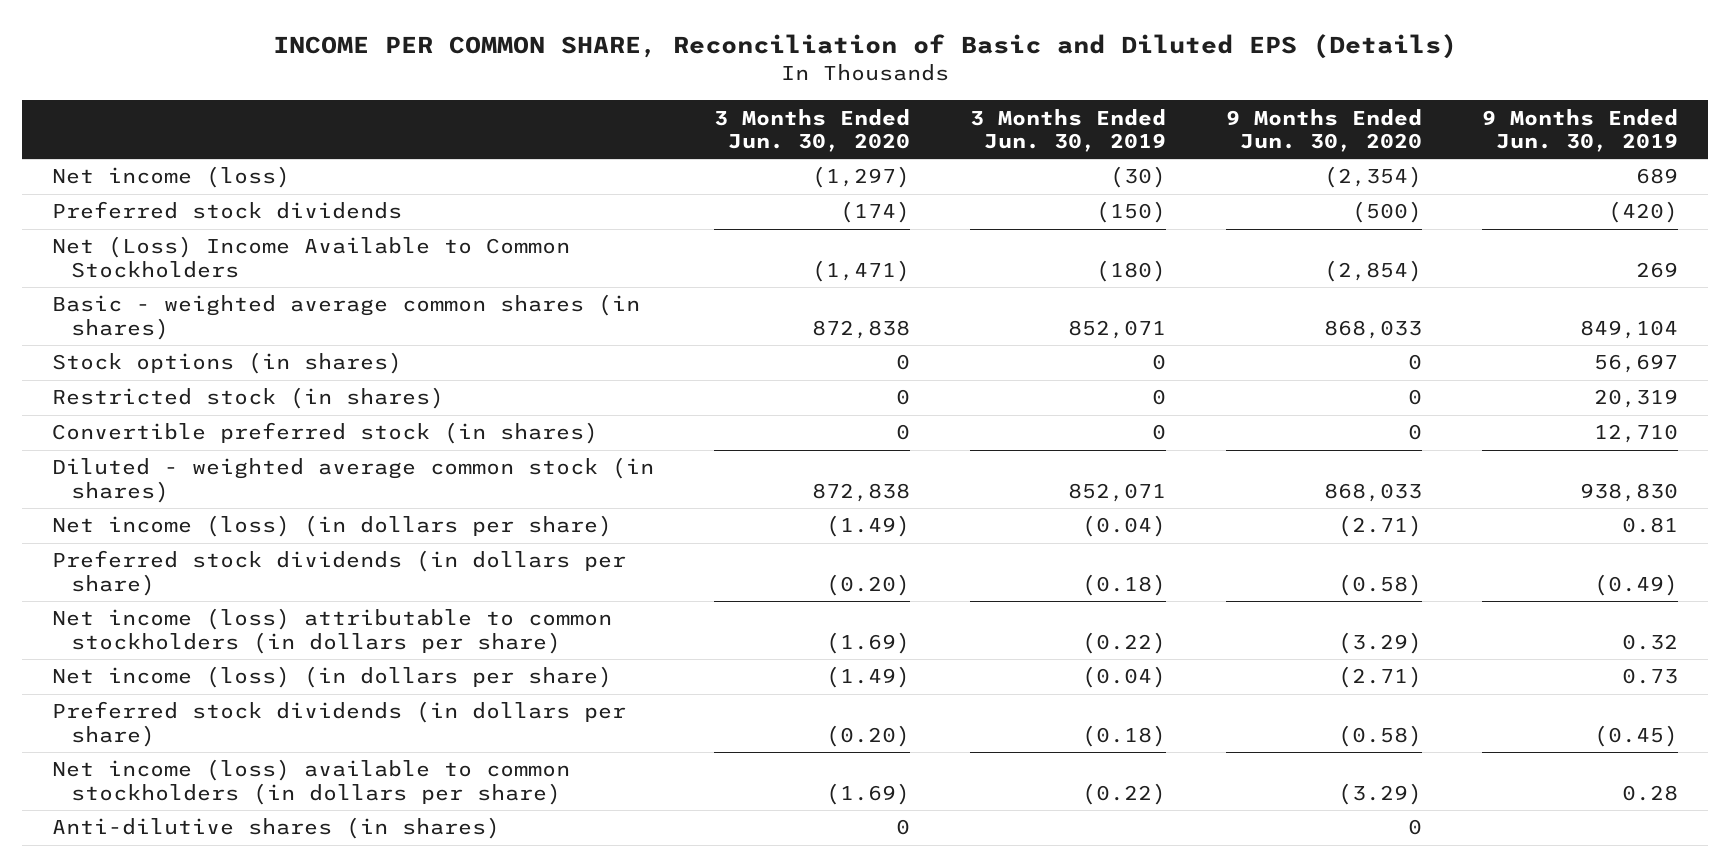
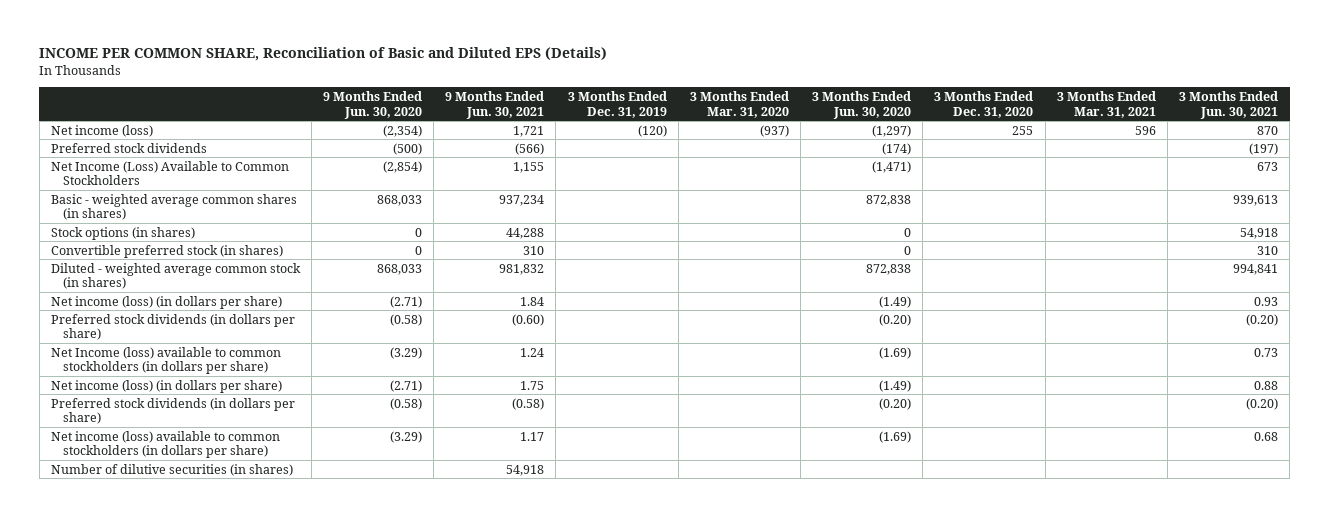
- | 3 Months Ended Jun. 30, 2020 | 3 Months Ended Jun. 30, 2019 | 9 Months Ended Jun. 30, 2020 | 9 Months Ended Jun. 30, 2019
+ | 9 Months Ended Jun. 30, 2020 | 9 Months Ended Jun. 30, 2021 | 3 Months Ended Dec. 31, 2019 | 3 Months Ended Mar. 31, 2020 | 3 Months Ended Jun. 30, 2020 | 3 Months Ended Dec. 31, 2020 | 3 Months Ended Mar. 31, 2021 | 3 Months Ended Jun. 30, 2021
- Net (Loss) Income Available to Common Stockholders | (1,471) | (180) | (2,854) | 269
+ Net Income (Loss) Available to Common Stockholders | (2,854) | 1,155 | | | (1,471) | | | 673
- Restricted stock (in shares) | 0 | 0 | 0 | 20,319
- Net income (loss) attributable to common stockholders (in dollars per share) | (1.69) | (0.22) | (3.29) | 0.32
+ Net Income (loss) available to common stockholders (in dollars per share) | (3.29) | 1.24 | | | (1.69) | | | 0.73
- Anti-dilutive shares (in shares) | 0 | | 0 |
+ Number of dilutive securities (in shares) | | 54,918 | | | | | |

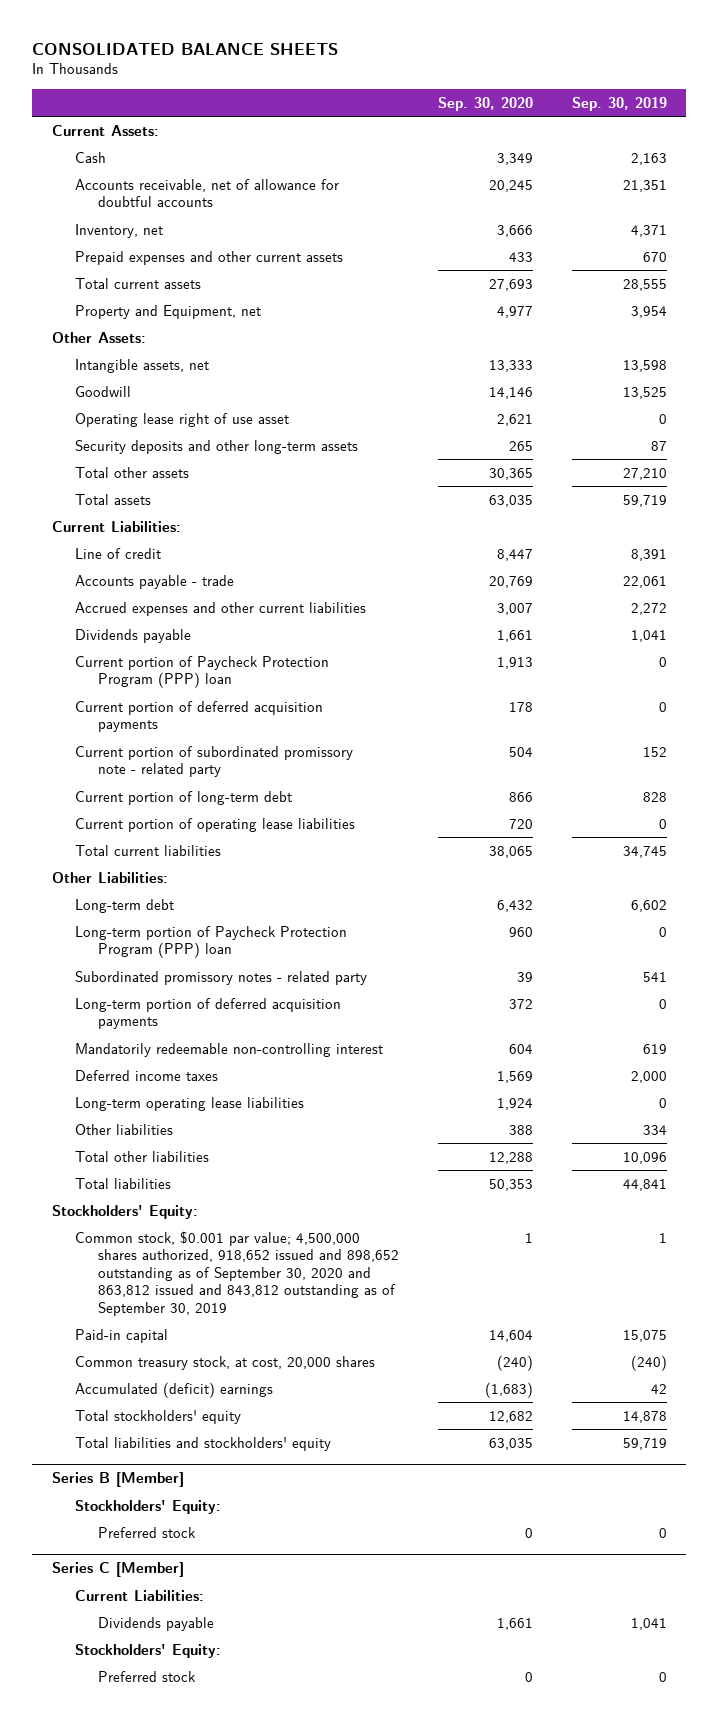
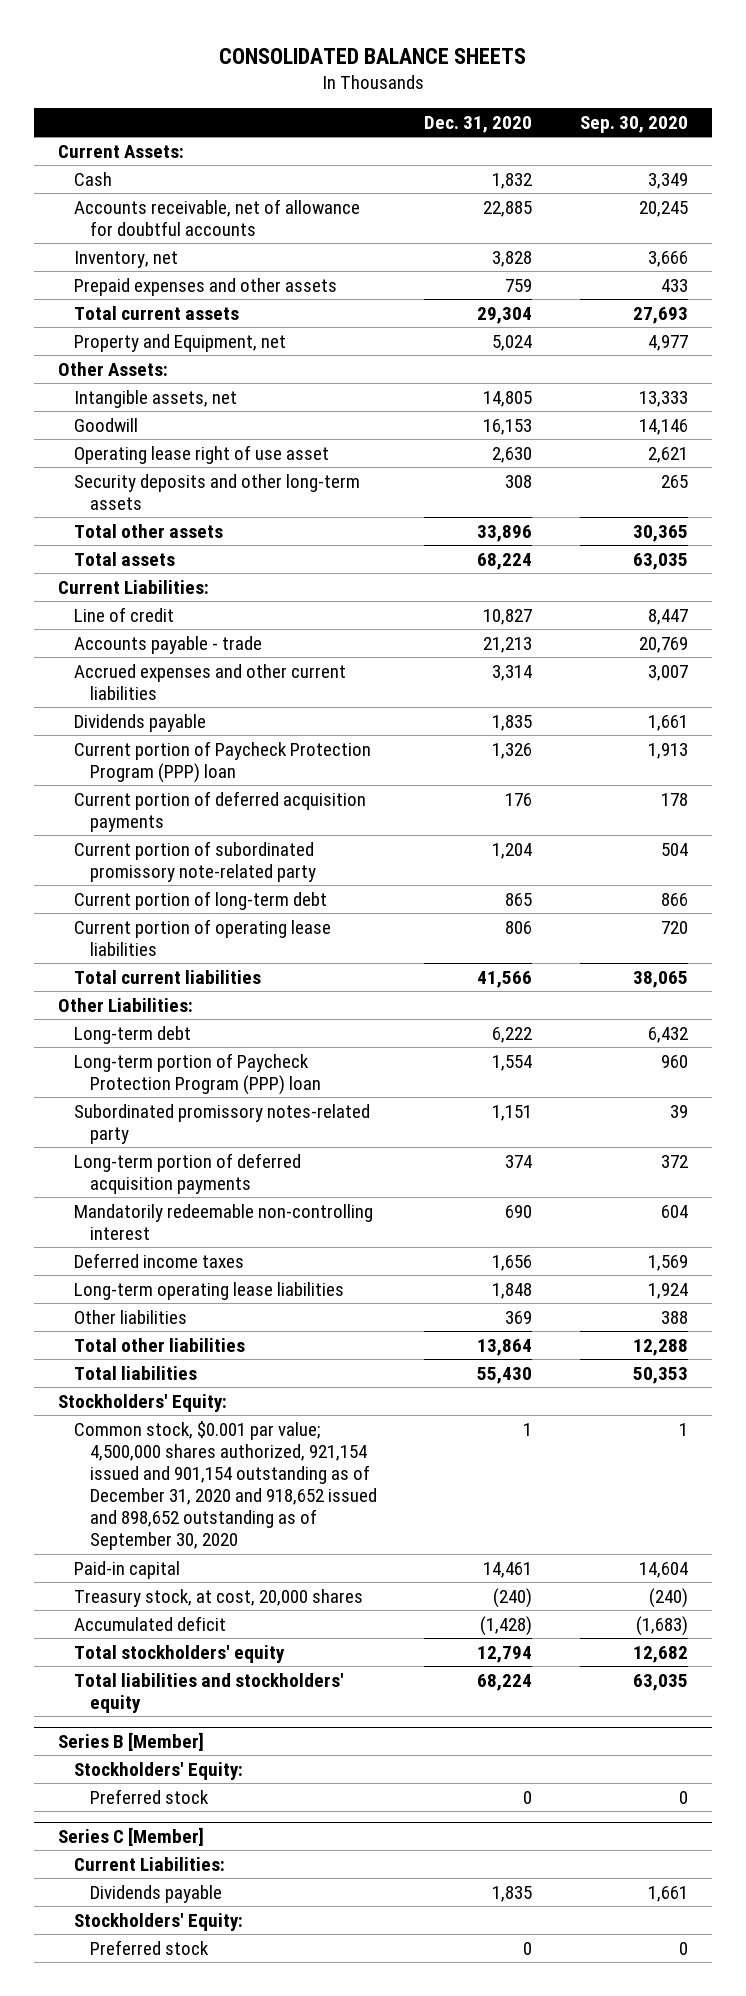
- | Sep. 30, 2020 | Sep. 30, 2019
+ | Dec. 31, 2020 | Sep. 30, 2020
- Prepaid expenses and other current assets | 433 | 670
+ Prepaid expenses and other assets | 759 | 433
- Current portion of subordinated promissory note - related party | 504 | 152
+ Current portion of subordinated promissory note-related party | 1,204 | 504
- Subordinated promissory notes - related party | 39 | 541
+ Subordinated promissory notes-related party | 1,151 | 39
- Common stock, $0.001 par value; 4,500,000 shares authorized, 918,652 issued and 898,652 outstanding as of September 30, 2020 and 863,812 issued and 843,812 outstanding as of September 30, 2019 | 1 | 1
+ Common stock, $0.001 par value; 4,500,000 shares authorized, 921,154 issued and 901,154 outstanding as of December 31, 2020 and 918,652 issued and 898,652 outstanding as of September 30, 2020 | 1 | 1
- Common treasury stock, at cost, 20,000 shares | (240) | (240)
- Accumulated (deficit) earnings | (1,683) | 42
+ Treasury stock, at cost, 20,000 shares | (240) | (240)
+ Accumulated deficit | (1,428) | (1,683)

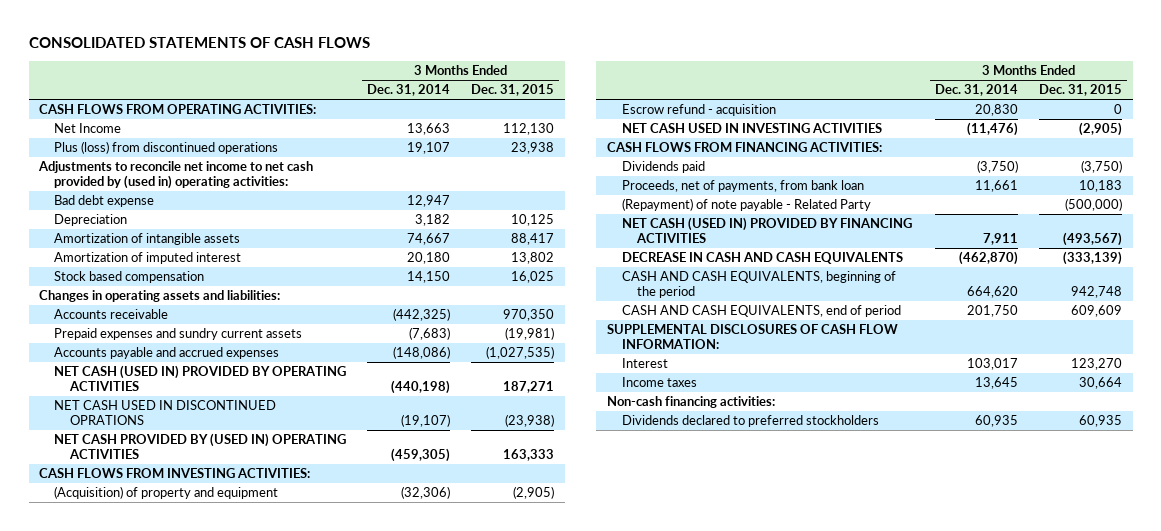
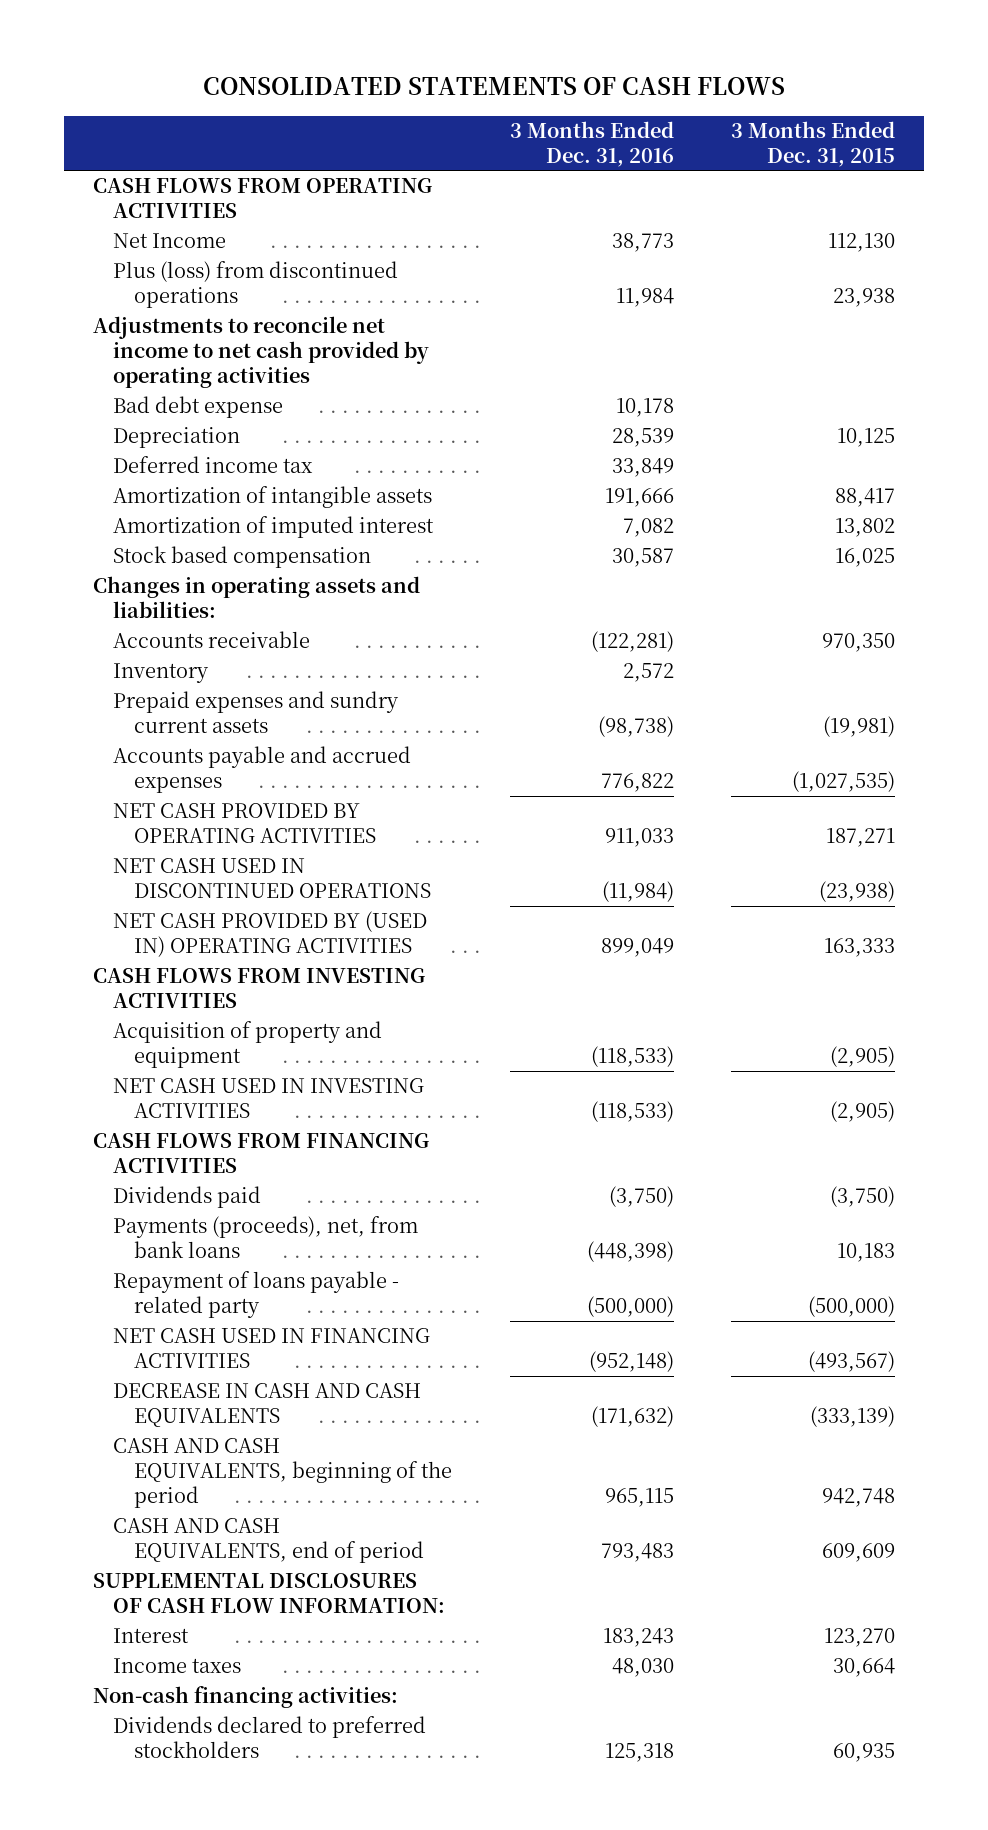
- | 3 Months Ended Dec. 31, 2014 | 3 Months Ended Dec. 31, 2015
+ | 3 Months Ended Dec. 31, 2016 | 3 Months Ended Dec. 31, 2015
- CASH FLOWS FROM OPERATING ACTIVITIES:
+ CASH FLOWS FROM OPERATING ACTIVITIES
- Adjustments to reconcile net income to net cash provided by (used in) operating activities:
+ Adjustments to reconcile net income to net cash provided by operating activities
+ Deferred income tax | 33,849 |
+ Inventory | 2,572 |
- NET CASH (USED IN) PROVIDED BY OPERATING ACTIVITIES | (440,198) | 187,271
- NET CASH USED IN DISCONTINUED OPRATIONS | (19,107) | (23,938)
+ NET CASH PROVIDED BY OPERATING ACTIVITIES | 911,033 | 187,271
+ NET CASH USED IN DISCONTINUED OPERATIONS | (11,984) | (23,938)
- CASH FLOWS FROM INVESTING ACTIVITIES:
- (Acquisition) of property and equipment | (32,306) | (2,905)
- Escrow refund - acquisition | 20,830 | 0
+ CASH FLOWS FROM INVESTING ACTIVITIES
+ Acquisition of property and equipment | (118,533) | (2,905)
- CASH FLOWS FROM FINANCING ACTIVITIES:
+ CASH FLOWS FROM FINANCING ACTIVITIES
- Proceeds, net of payments, from bank loan | 11,661 | 10,183
- (Repayment) of note payable - Related Party | | (500,000)
- NET CASH (USED IN) PROVIDED BY FINANCING ACTIVITIES | 7,911 | (493,567)
+ Payments (proceeds), net, from bank loans | (448,398) | 10,183
+ Repayment of loans payable - related party | (500,000) | (500,000)
+ NET CASH USED IN FINANCING ACTIVITIES | (952,148) | (493,567)

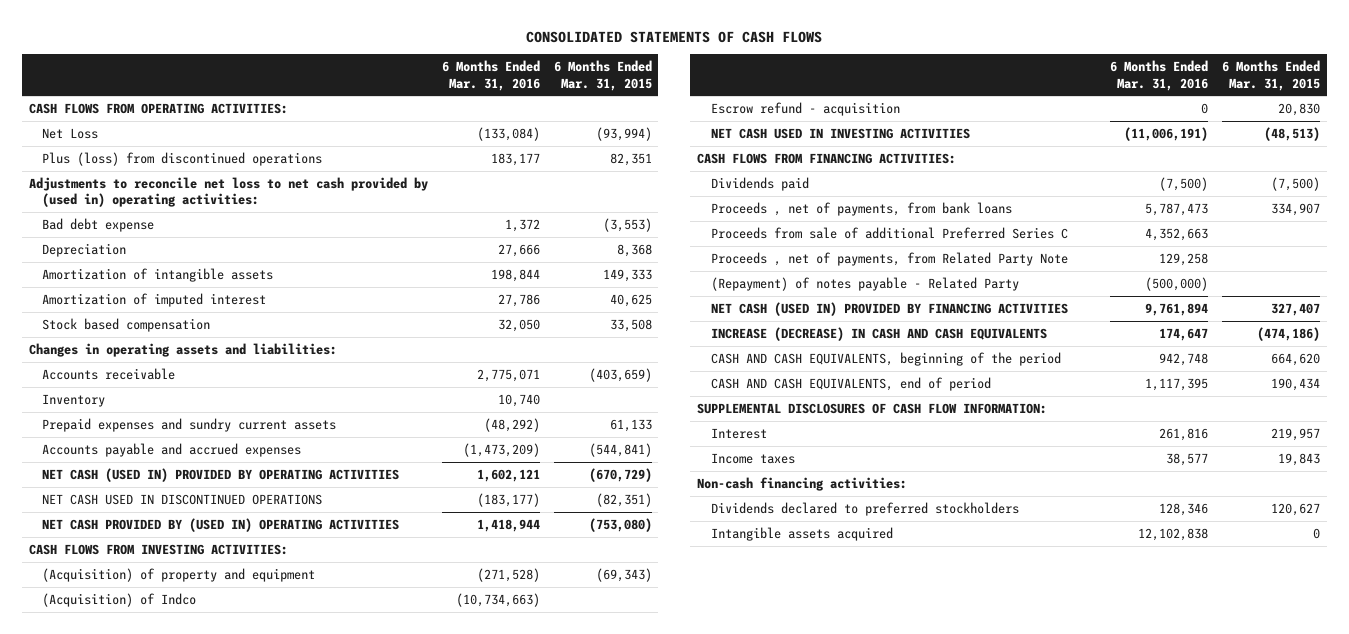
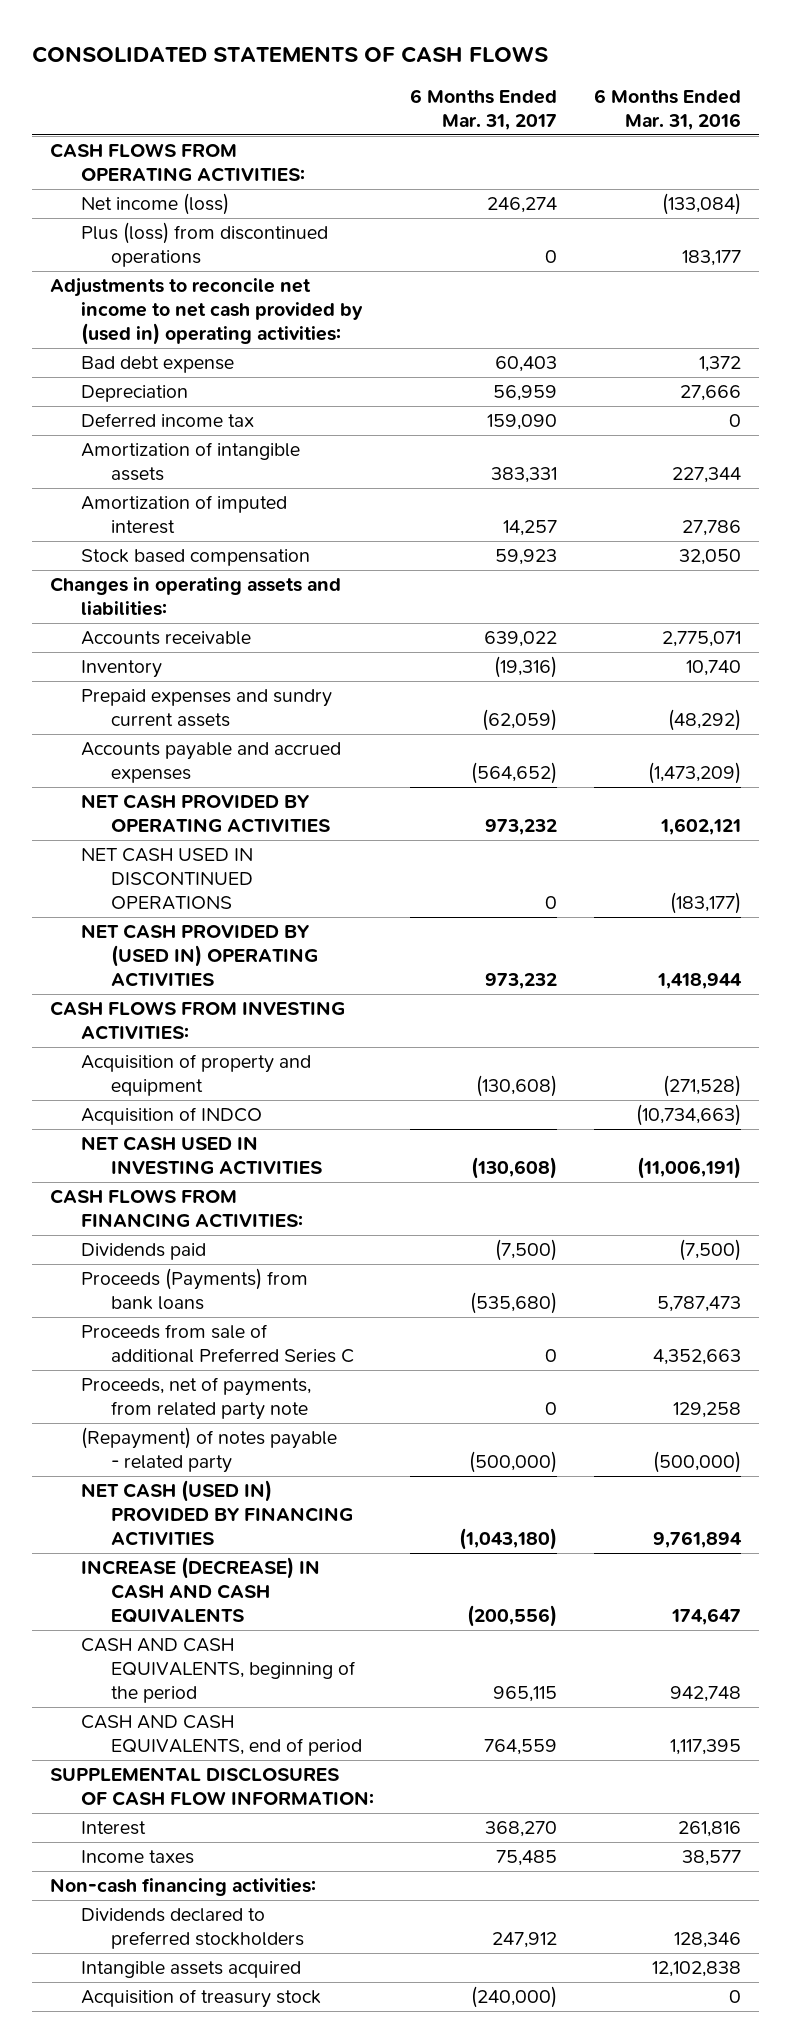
- | 6 Months Ended Mar. 31, 2016 | 6 Months Ended Mar. 31, 2015
+ | 6 Months Ended Mar. 31, 2017 | 6 Months Ended Mar. 31, 2016
- Net Loss | (133,084) | (93,994)
+ Net income (loss) | 246,274 | (133,084)
- Adjustments to reconcile net loss to net cash provided by (used in) operating activities:
+ Adjustments to reconcile net income to net cash provided by (used in) operating activities:
- Amortization of intangible assets | 198,844 | 149,333
+ Deferred income tax | 159,090 | 0
+ Amortization of intangible assets | 383,331 | 227,344
- NET CASH (USED IN) PROVIDED BY OPERATING ACTIVITIES | 1,602,121 | (670,729)
+ NET CASH PROVIDED BY OPERATING ACTIVITIES | 973,232 | 1,602,121
- (Acquisition) of property and equipment | (271,528) | (69,343)
- (Acquisition) of Indco | (10,734,663) |
- Escrow refund - acquisition | 0 | 20,830
+ Acquisition of property and equipment | (130,608) | (271,528)
+ Acquisition of INDCO | | (10,734,663)
- Proceeds , net of payments, from bank loans | 5,787,473 | 334,907
+ Proceeds (Payments) from bank loans | (535,680) | 5,787,473
- Proceeds , net of payments, from Related Party Note | 129,258 |
- (Repayment) of notes payable - Related Party | (500,000) |
+ Proceeds, net of payments, from related party note | 0 | 129,258
+ (Repayment) of notes payable - related party | (500,000) | (500,000)
+ Acquisition of treasury stock | (240,000) | 0

